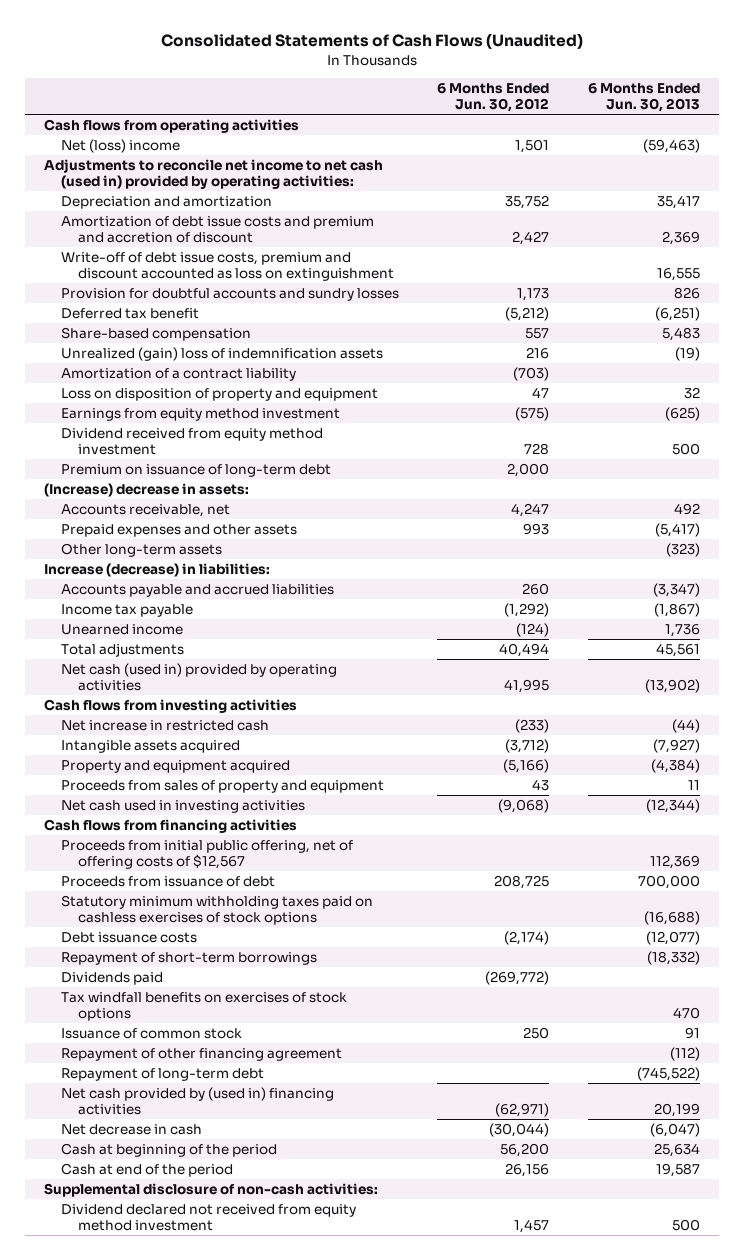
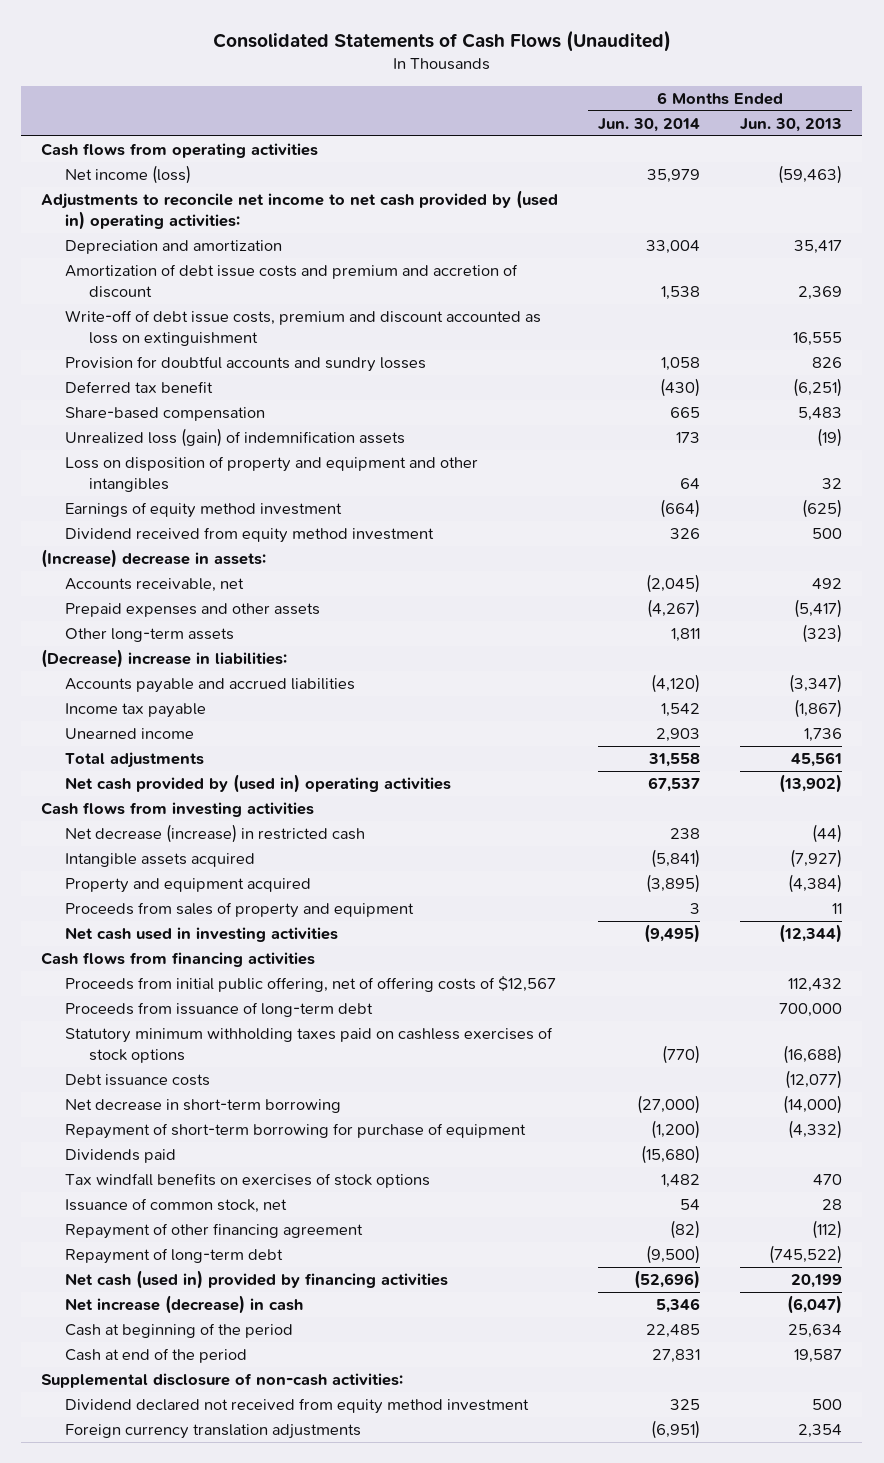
- | 6 Months Ended Jun. 30, 2012 | 6 Months Ended Jun. 30, 2013
+ | 6 Months Ended Jun. 30, 2014 | 6 Months Ended Jun. 30, 2013
- Net (loss) income | 1,501 | (59,463)
- Adjustments to reconcile net income to net cash (used in) provided by operating activities:
+ Net income (loss) | 35,979 | (59,463)
+ Adjustments to reconcile net income to net cash provided by (used in) operating activities:
- Unrealized (gain) loss of indemnification assets | 216 | (19)
- Amortization of a contract liability | (703) |
- Loss on disposition of property and equipment | 47 | 32
- Earnings from equity method investment | (575) | (625)
+ Unrealized loss (gain) of indemnification assets | 173 | (19)
+ Loss on disposition of property and equipment and other intangibles | 64 | 32
+ Earnings of equity method investment | (664) | (625)
- Premium on issuance of long-term debt | 2,000 |
- Increase (decrease) in liabilities:
+ (Decrease) increase in liabilities:
- Net cash (used in) provided by operating activities | 41,995 | (13,902)
+ Net cash provided by (used in) operating activities | 67,537 | (13,902)
- Net increase in restricted cash | (233) | (44)
+ Net decrease (increase) in restricted cash | 238 | (44)
- Proceeds from initial public offering, net of offering costs of $12,567 | | 112,369
- Proceeds from issuance of debt | 208,725 | 700,000
+ Proceeds from initial public offering, net of offering costs of $12,567 | | 112,432
+ Proceeds from issuance of long-term debt | | 700,000
- Repayment of short-term borrowings | | (18,332)
+ Net decrease in short-term borrowing | (27,000) | (14,000)
+ Repayment of short-term borrowing for purchase of equipment | (1,200) | (4,332)
- Issuance of common stock | 250 | 91
+ Issuance of common stock, net | 54 | 28
- Net cash provided by (used in) financing activities | (62,971) | 20,199
- Net decrease in cash | (30,044) | (6,047)
+ Net cash (used in) provided by financing activities | (52,696) | 20,199
+ Net increase (decrease) in cash | 5,346 | (6,047)
+ Foreign currency translation adjustments | (6,951) | 2,354

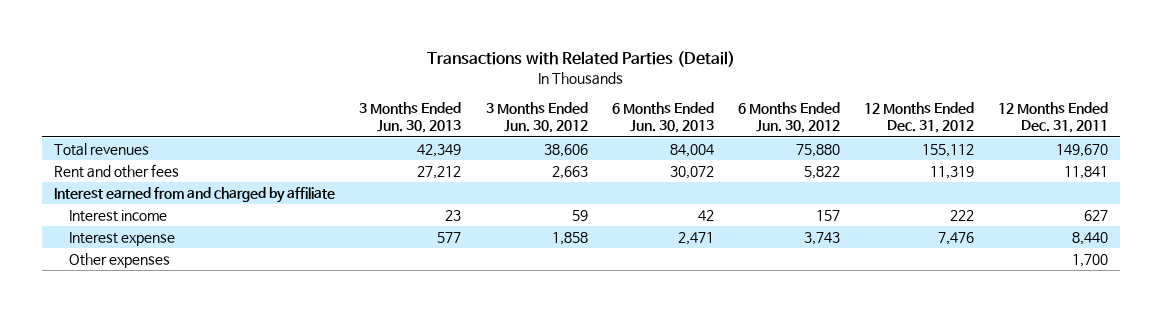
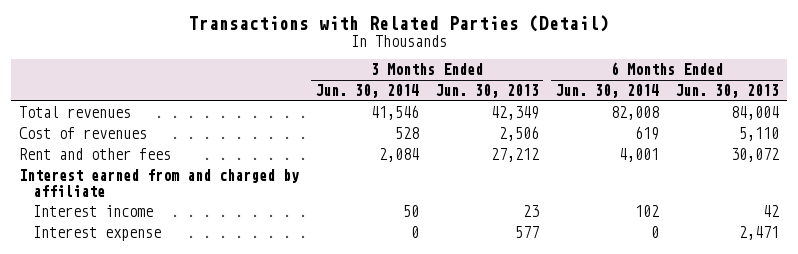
- | 3 Months Ended Jun. 30, 2013 | 3 Months Ended Jun. 30, 2012 | 6 Months Ended Jun. 30, 2013 | 6 Months Ended Jun. 30, 2012 | 12 Months Ended Dec. 31, 2012 | 12 Months Ended Dec. 31, 2011
+ | 3 Months Ended Jun. 30, 2014 | 3 Months Ended Jun. 30, 2013 | 6 Months Ended Jun. 30, 2014 | 6 Months Ended Jun. 30, 2013
+ Cost of revenues | 528 | 2,506 | 619 | 5,110
- Other expenses | | | | | | 1,700

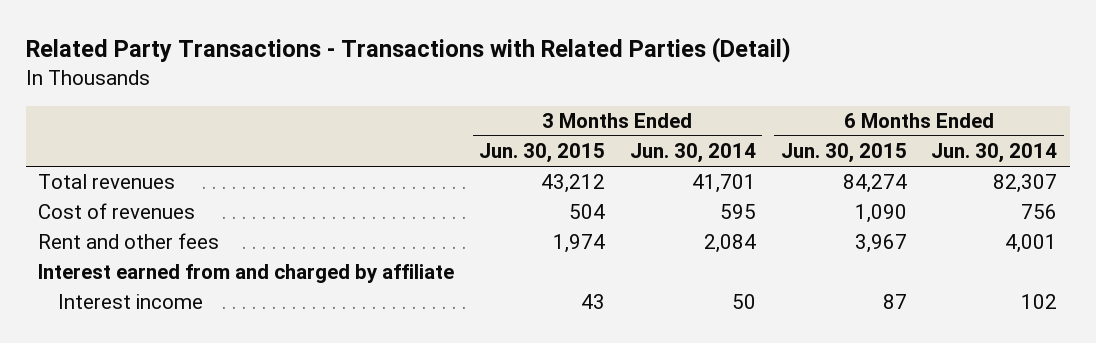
- Transactions with Related Parties (Detail)
+ Related Party Transactions - Transactions with Related Parties (Detail)
- | 3 Months Ended Jun. 30, 2014 | 3 Months Ended Jun. 30, 2013 | 6 Months Ended Jun. 30, 2014 | 6 Months Ended Jun. 30, 2013
+ | 3 Months Ended Jun. 30, 2015 | 3 Months Ended Jun. 30, 2014 | 6 Months Ended Jun. 30, 2015 | 6 Months Ended Jun. 30, 2014
- Total revenues | 41,546 | 42,349 | 82,008 | 84,004
- Cost of revenues | 528 | 2,506 | 619 | 5,110
+ Total revenues | 43,212 | 41,701 | 84,274 | 82,307
+ Cost of revenues | 504 | 595 | 1,090 | 756
- Interest expense | 0 | 577 | 0 | 2,471

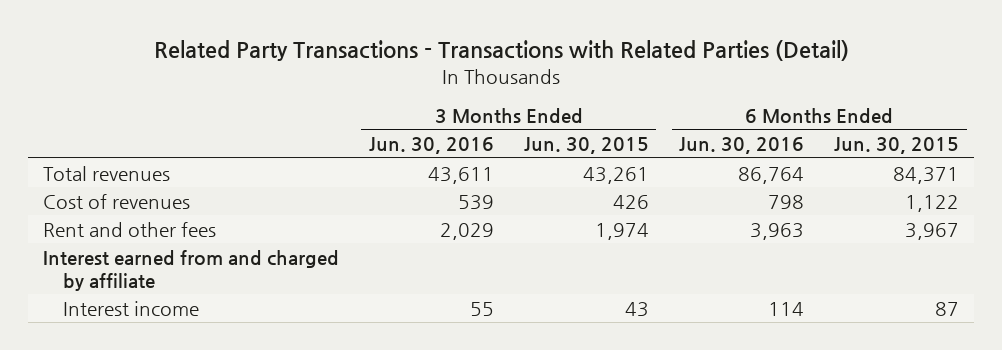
- | 3 Months Ended Jun. 30, 2015 | 3 Months Ended Jun. 30, 2014 | 6 Months Ended Jun. 30, 2015 | 6 Months Ended Jun. 30, 2014
+ | 3 Months Ended Jun. 30, 2016 | 3 Months Ended Jun. 30, 2015 | 6 Months Ended Jun. 30, 2016 | 6 Months Ended Jun. 30, 2015
- Total revenues | 43,212 | 41,701 | 84,274 | 82,307
- Cost of revenues | 504 | 595 | 1,090 | 756
+ Total revenues | 43,611 | 43,261 | 86,764 | 84,371
+ Cost of revenues | 539 | 426 | 798 | 1,122

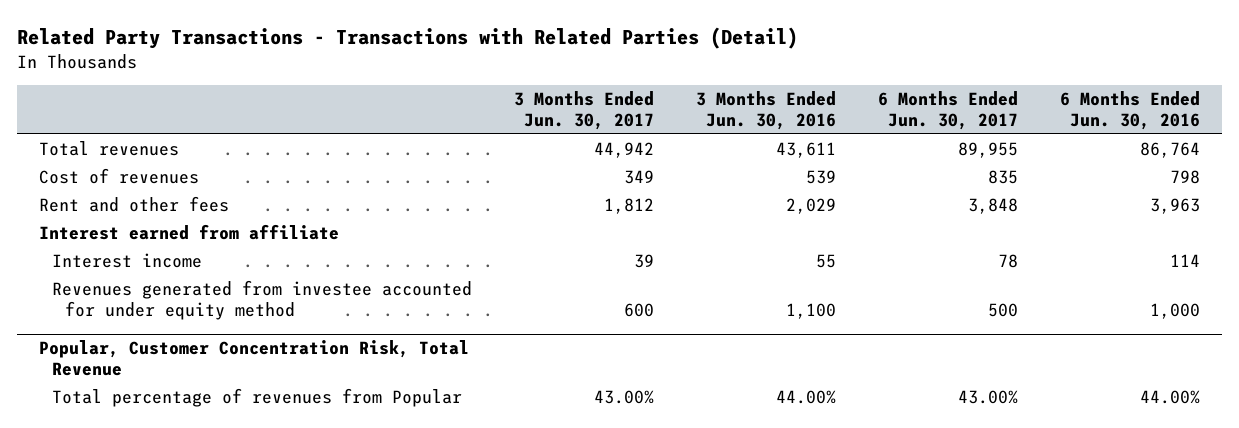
- | 3 Months Ended Jun. 30, 2016 | 3 Months Ended Jun. 30, 2015 | 6 Months Ended Jun. 30, 2016 | 6 Months Ended Jun. 30, 2015
+ | 3 Months Ended Jun. 30, 2017 | 3 Months Ended Jun. 30, 2016 | 6 Months Ended Jun. 30, 2017 | 6 Months Ended Jun. 30, 2016
- Interest earned from and charged by affiliate
+ Interest earned from affiliate
+ Revenues generated from investee accounted for under equity method | 600 | 1,100 | 500 | 1,000
+ Popular, Customer Concentration Risk, Total Revenue
+ Total percentage of revenues from Popular | 43.00% | 44.00% | 43.00% | 44.00%

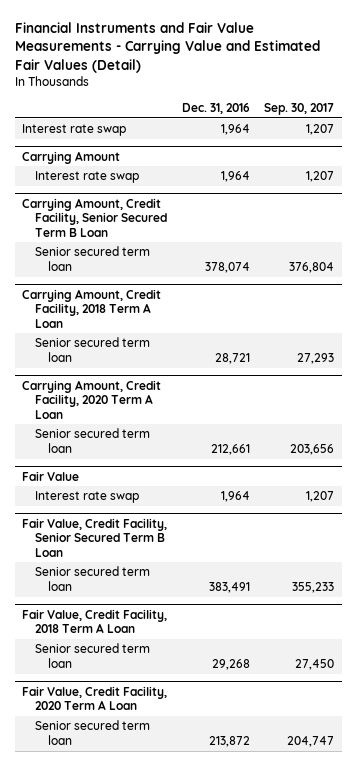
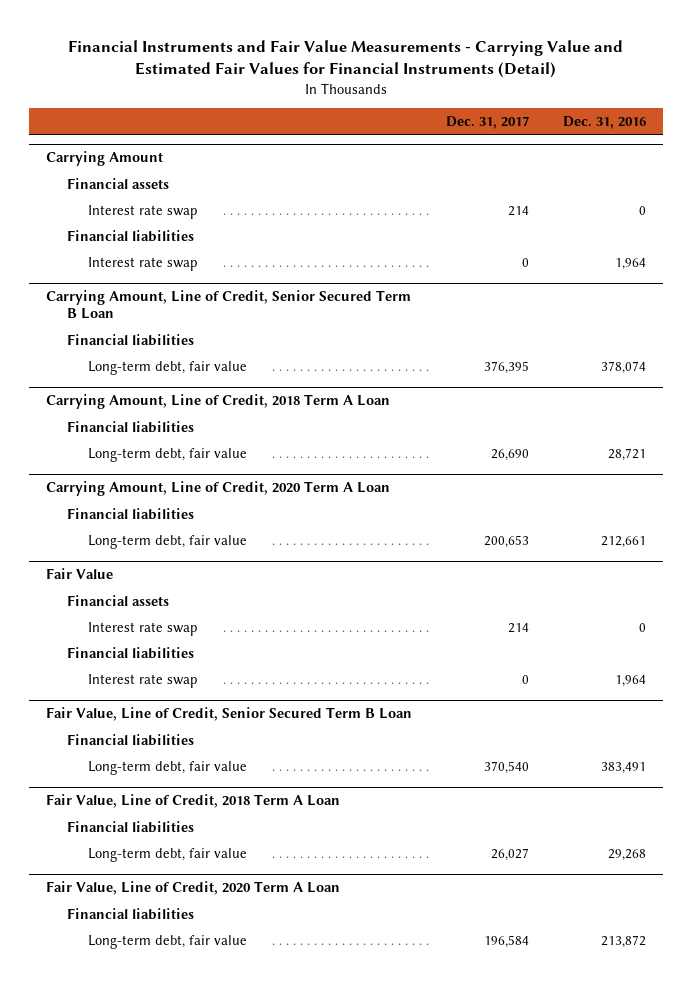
- Financial Instruments and Fair Value Measurements - Carrying Value and Estimated Fair Values (Detail)
+ Financial Instruments and Fair Value Measurements - Carrying Value and Estimated Fair Values for Financial Instruments (Detail)
- | Dec. 31, 2016 | Sep. 30, 2017
+ | Dec. 31, 2017 | Dec. 31, 2016
- Interest rate swap | 1,964 | 1,207
@ Carrying Amount
+ Financial assets
+ Interest rate swap | 214 | 0
+ Financial liabilities
- Carrying Amount, Credit Facility, Senior Secured Term B Loan
- Senior secured term loan | 378,074 | 376,804
- Carrying Amount, Credit Facility, 2018 Term A Loan
- Senior secured term loan | 28,721 | 27,293
- Carrying Amount, Credit Facility, 2020 Term A Loan
- Senior secured term loan | 212,661 | 203,656
+ Carrying Amount, Line of Credit, Senior Secured Term B Loan
+ Financial liabilities
+ Long-term debt, fair value | 376,395 | 378,074
+ Carrying Amount, Line of Credit, 2018 Term A Loan
+ Financial liabilities
+ Long-term debt, fair value | 26,690 | 28,721
+ Carrying Amount, Line of Credit, 2020 Term A Loan
+ Financial liabilities
+ Long-term debt, fair value | 200,653 | 212,661
@ Fair Value
+ Financial assets
+ Interest rate swap | 214 | 0
+ Financial liabilities
- Fair Value, Credit Facility, Senior Secured Term B Loan
- Senior secured term loan | 383,491 | 355,233
- Fair Value, Credit Facility, 2018 Term A Loan
- Senior secured term loan | 29,268 | 27,450
- Fair Value, Credit Facility, 2020 Term A Loan
- Senior secured term loan | 213,872 | 204,747
+ Fair Value, Line of Credit, Senior Secured Term B Loan
+ Financial liabilities
+ Long-term debt, fair value | 370,540 | 383,491
+ Fair Value, Line of Credit, 2018 Term A Loan
+ Financial liabilities
+ Long-term debt, fair value | 26,027 | 29,268
+ Fair Value, Line of Credit, 2020 Term A Loan
+ Financial liabilities
+ Long-term debt, fair value | 196,584 | 213,872

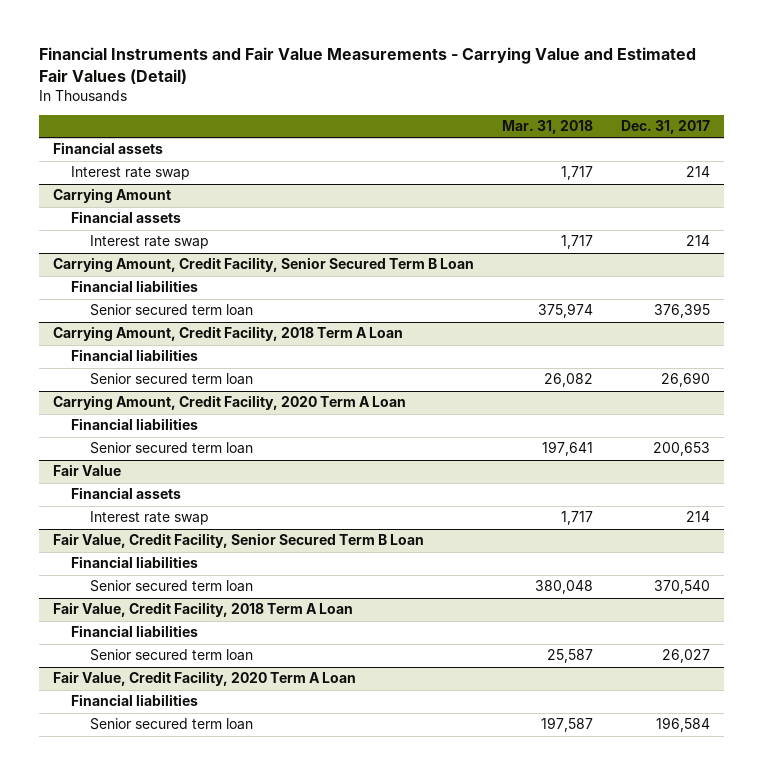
- Financial Instruments and Fair Value Measurements - Carrying Value and Estimated Fair Values for Financial Instruments (Detail)
+ Financial Instruments and Fair Value Measurements - Carrying Value and Estimated Fair Values (Detail)
- | Dec. 31, 2017 | Dec. 31, 2016
+ | Mar. 31, 2018 | Dec. 31, 2017
+ Financial assets
+ Interest rate swap | 1,717 | 214
@ Carrying Amount
- Financial liabilities
- Interest rate swap | 0 | 1,964
- Carrying Amount, Line of Credit, Senior Secured Term B Loan
+ Carrying Amount, Credit Facility, Senior Secured Term B Loan
- Long-term debt, fair value | 376,395 | 378,074
- Carrying Amount, Line of Credit, 2018 Term A Loan
+ Senior secured term loan | 375,974 | 376,395
+ Carrying Amount, Credit Facility, 2018 Term A Loan
- Long-term debt, fair value | 26,690 | 28,721
- Carrying Amount, Line of Credit, 2020 Term A Loan
+ Senior secured term loan | 26,082 | 26,690
+ Carrying Amount, Credit Facility, 2020 Term A Loan
- Long-term debt, fair value | 200,653 | 212,661
+ Senior secured term loan | 197,641 | 200,653
@ Fair Value
- Financial liabilities
- Interest rate swap | 0 | 1,964
- Fair Value, Line of Credit, Senior Secured Term B Loan
+ Fair Value, Credit Facility, Senior Secured Term B Loan
- Long-term debt, fair value | 370,540 | 383,491
- Fair Value, Line of Credit, 2018 Term A Loan
+ Senior secured term loan | 380,048 | 370,540
+ Fair Value, Credit Facility, 2018 Term A Loan
- Long-term debt, fair value | 26,027 | 29,268
- Fair Value, Line of Credit, 2020 Term A Loan
+ Senior secured term loan | 25,587 | 26,027
+ Fair Value, Credit Facility, 2020 Term A Loan
- Long-term debt, fair value | 196,584 | 213,872
+ Senior secured term loan | 197,587 | 196,584

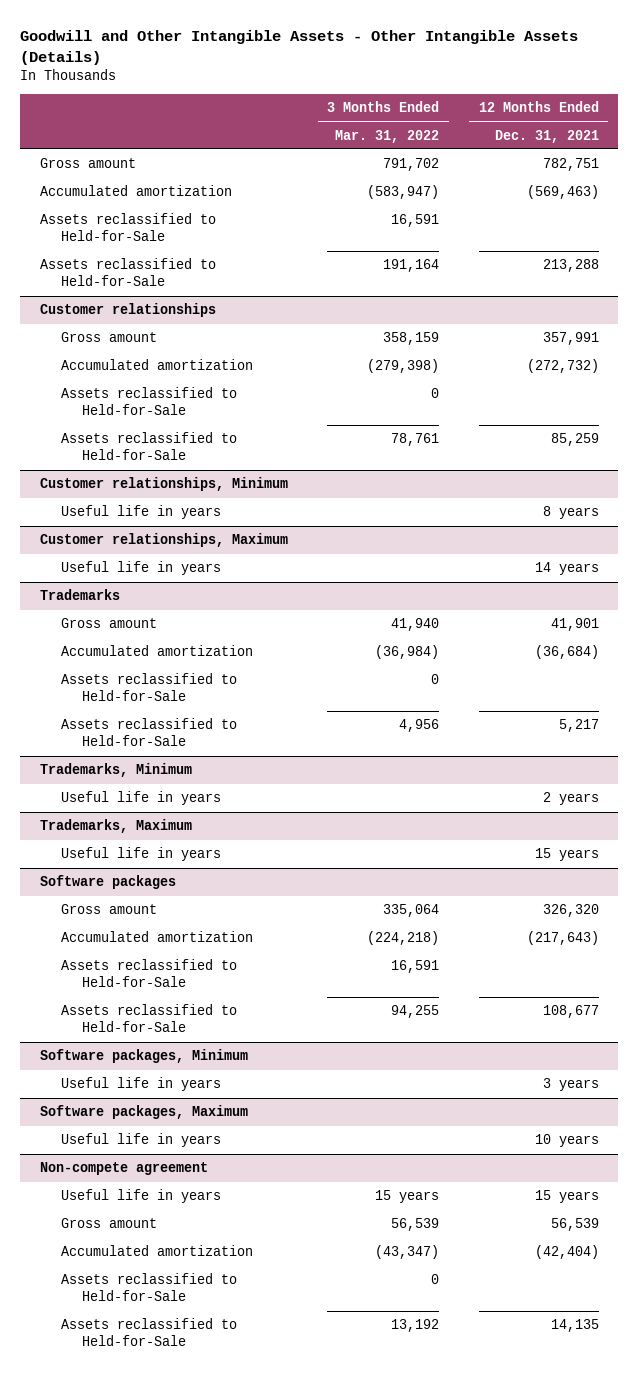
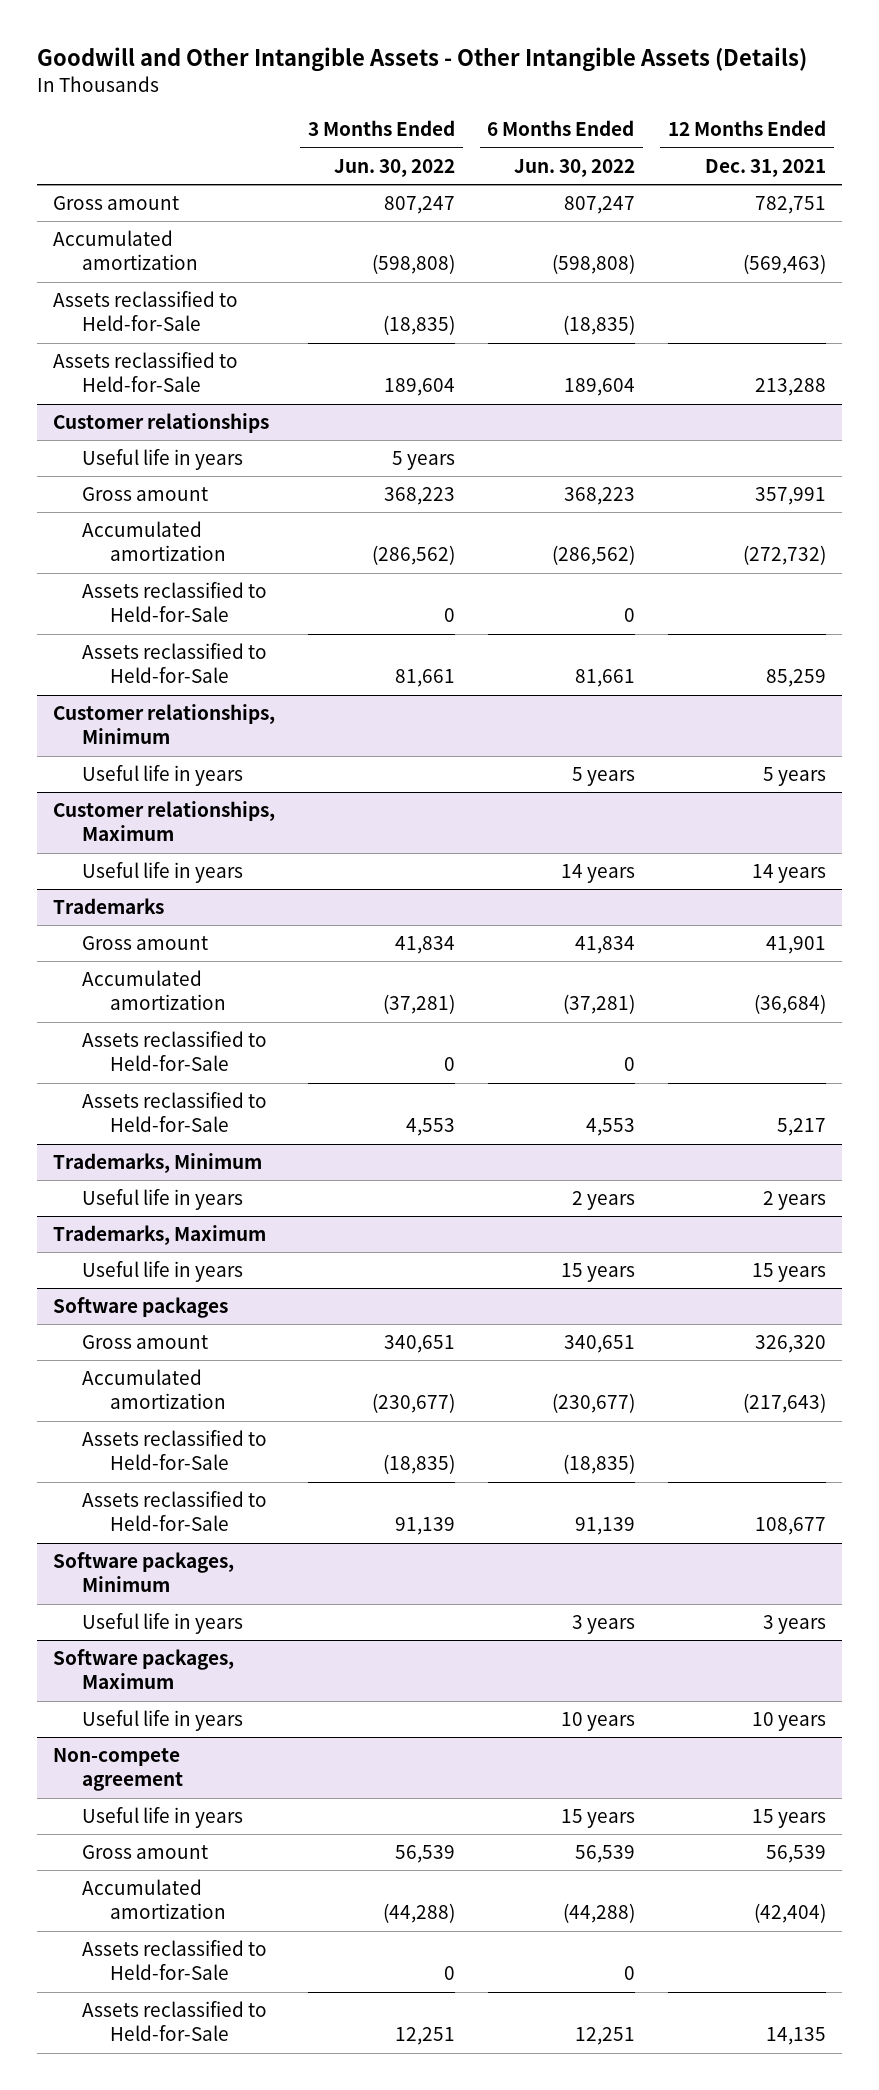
- | 3 Months Ended Mar. 31, 2022 | 12 Months Ended Dec. 31, 2021
+ | 3 Months Ended Jun. 30, 2022 | 6 Months Ended Jun. 30, 2022 | 12 Months Ended Dec. 31, 2021
@ Customer relationships
+ Useful life in years | 5 years | |
@ Customer relationships, Minimum
- Useful life in years | | 8 years
+ Useful life in years | | 5 years | 5 years

